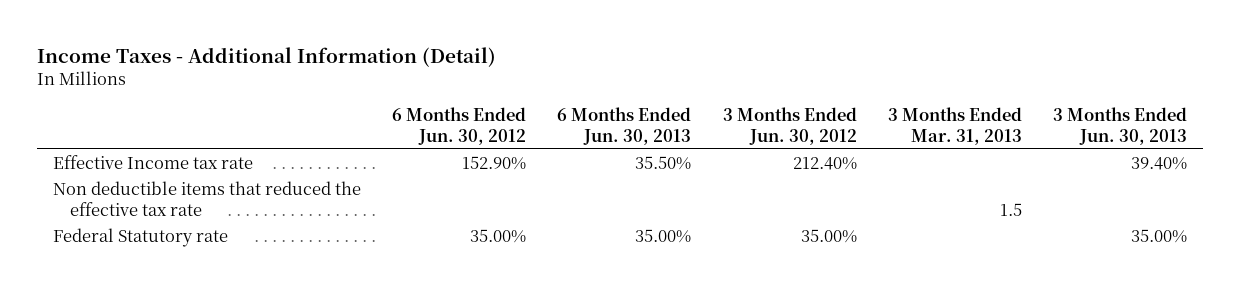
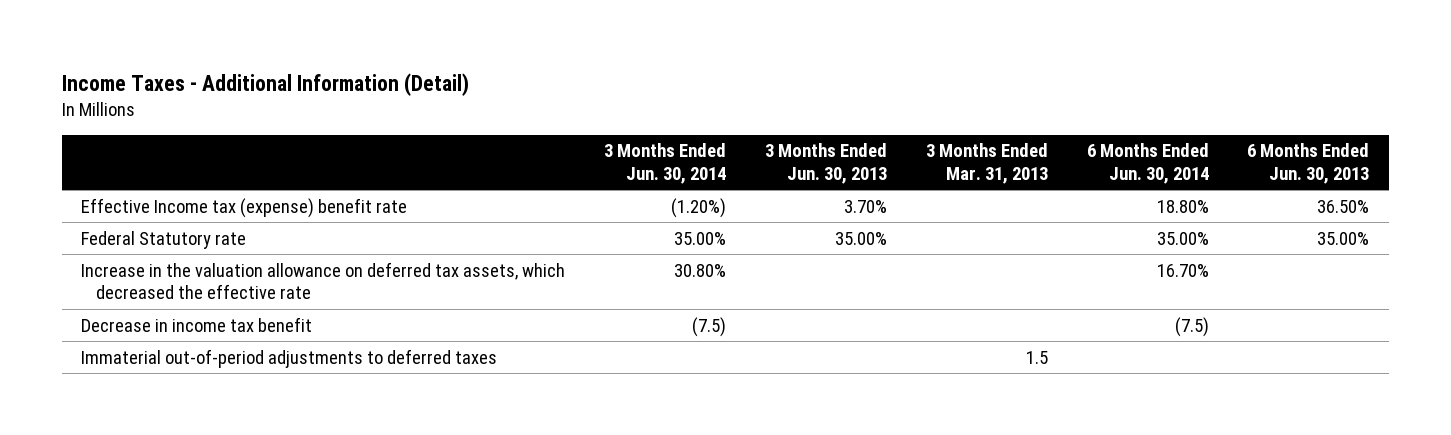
- | 6 Months Ended Jun. 30, 2012 | 6 Months Ended Jun. 30, 2013 | 3 Months Ended Jun. 30, 2012 | 3 Months Ended Mar. 31, 2013 | 3 Months Ended Jun. 30, 2013
+ | 3 Months Ended Jun. 30, 2014 | 3 Months Ended Jun. 30, 2013 | 3 Months Ended Mar. 31, 2013 | 6 Months Ended Jun. 30, 2014 | 6 Months Ended Jun. 30, 2013
- Effective Income tax rate | 152.90% | 35.50% | 212.40% | | 39.40%
- Non deductible items that reduced the effective tax rate | | | | 1.5 |
+ Effective Income tax (expense) benefit rate | (1.20%) | 3.70% | | 18.80% | 36.50%
+ Increase in the valuation allowance on deferred tax assets, which decreased the effective rate | 30.80% | | | 16.70% |
+ Decrease in income tax benefit | (7.5) | | | (7.5) |
+ Immaterial out-of-period adjustments to deferred taxes | | | 1.5 | |

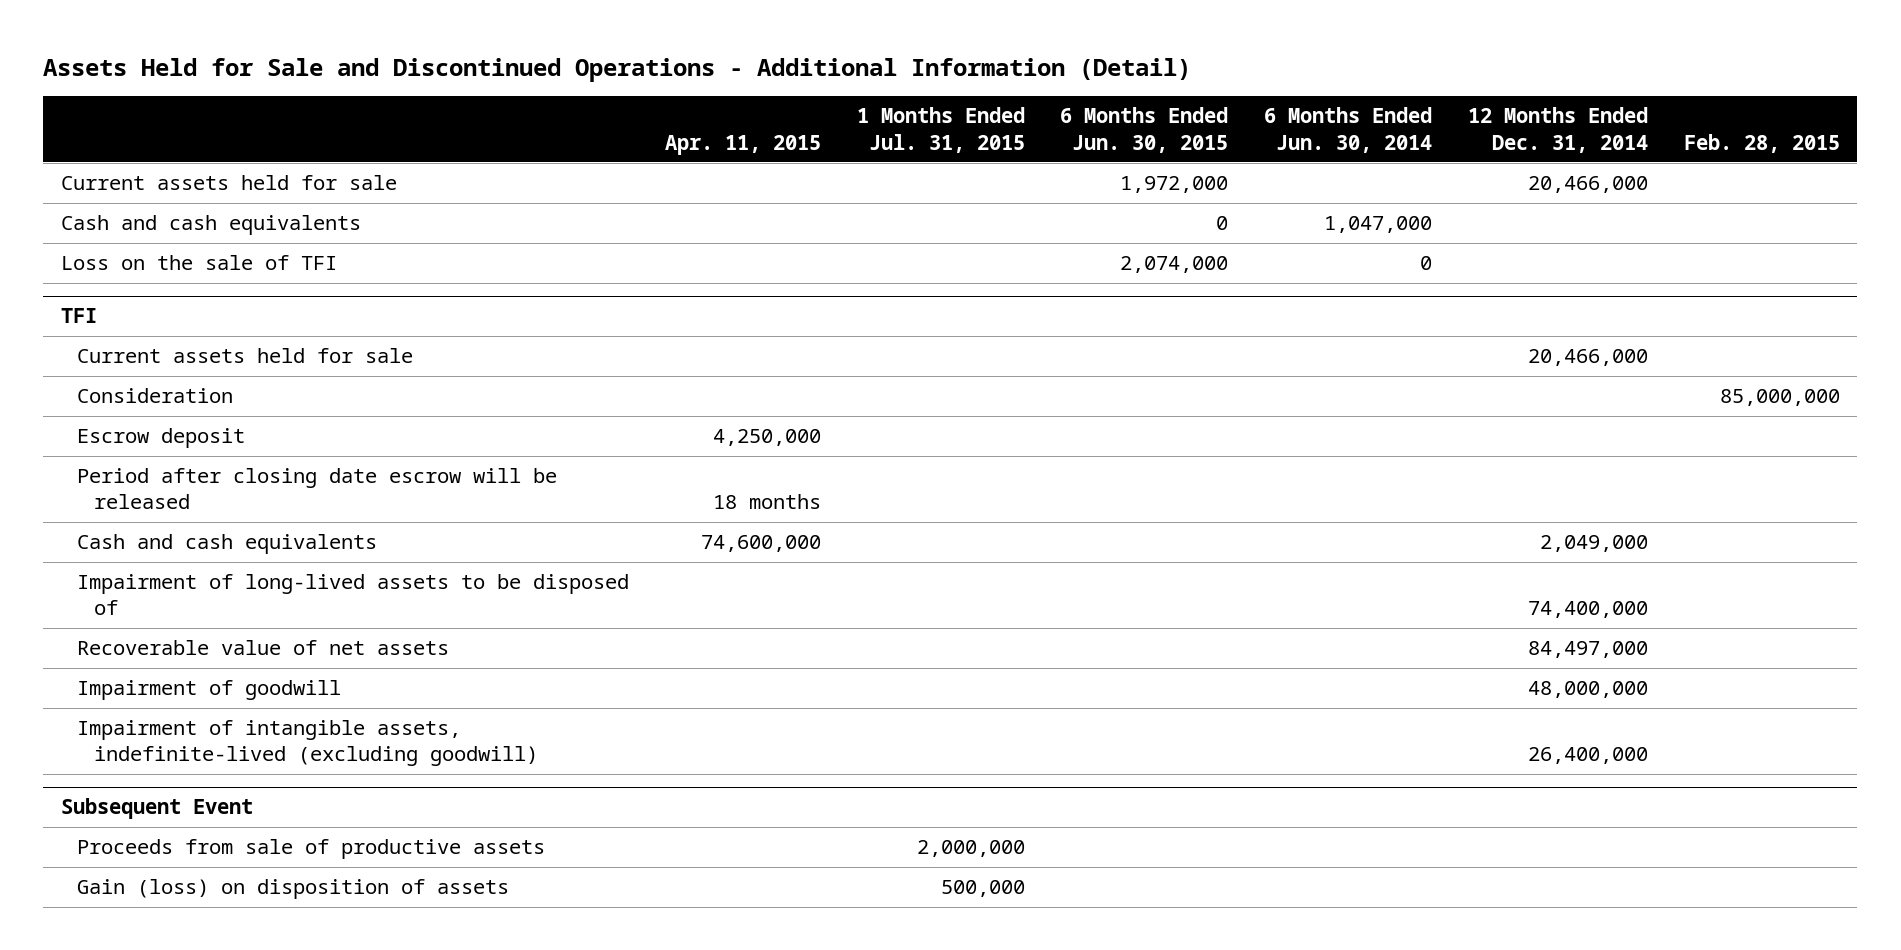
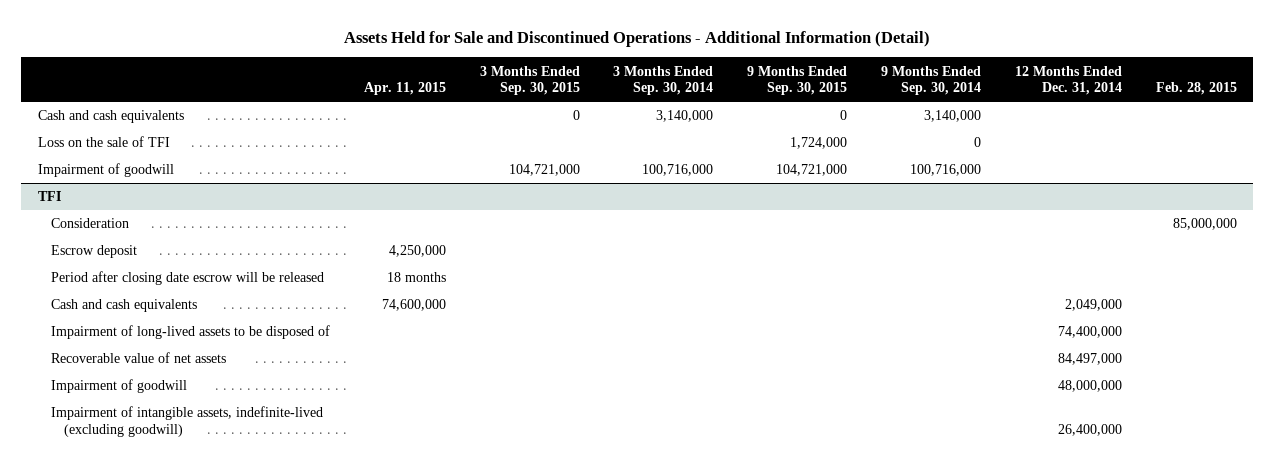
- | Apr. 11, 2015 | 1 Months Ended Jul. 31, 2015 | 6 Months Ended Jun. 30, 2015 | 6 Months Ended Jun. 30, 2014 | 12 Months Ended Dec. 31, 2014 | Feb. 28, 2015
+ | Apr. 11, 2015 | 3 Months Ended Sep. 30, 2015 | 3 Months Ended Sep. 30, 2014 | 9 Months Ended Sep. 30, 2015 | 9 Months Ended Sep. 30, 2014 | 12 Months Ended Dec. 31, 2014 | Feb. 28, 2015
- Current assets held for sale | | | 1,972,000 | | 20,466,000 |
+ Impairment of goodwill | | 104,721,000 | 100,716,000 | 104,721,000 | 100,716,000 | |
@ TFI
- Current assets held for sale | | | | | 20,466,000 |
- Subsequent Event
- Proceeds from sale of productive assets | | 2,000,000 | | | |
- Gain (loss) on disposition of assets | | 500,000 | | | |

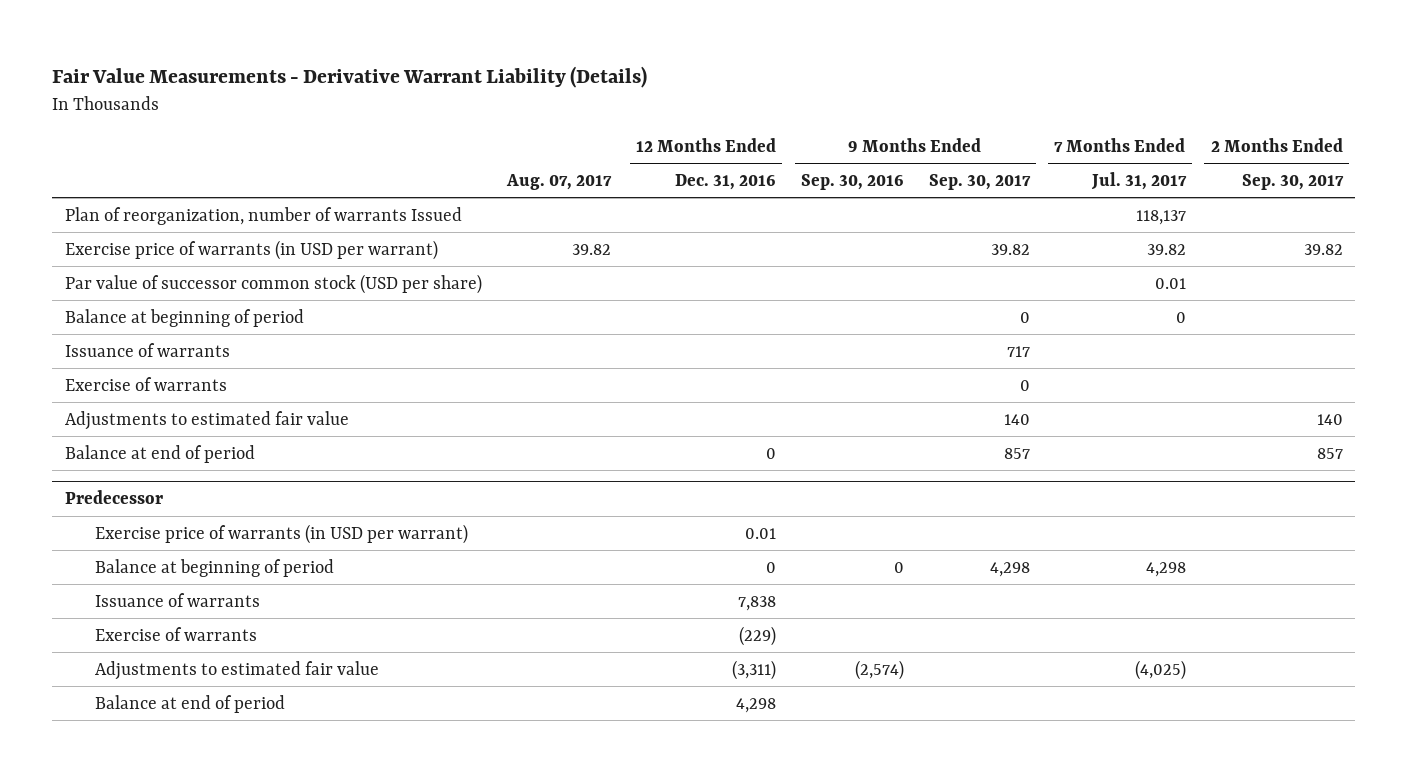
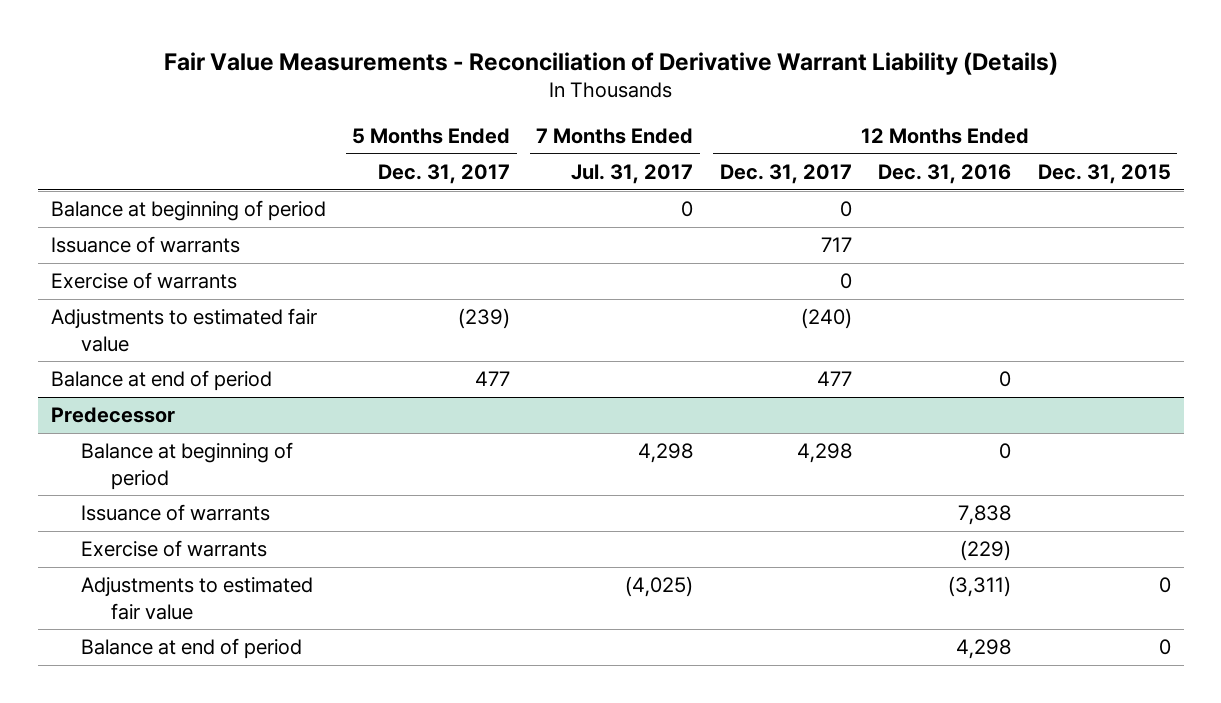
- Fair Value Measurements - Derivative Warrant Liability (Details)
+ Fair Value Measurements - Reconciliation of Derivative Warrant Liability (Details)
- | Aug. 07, 2017 | 12 Months Ended Dec. 31, 2016 | 9 Months Ended Sep. 30, 2016 | 9 Months Ended Sep. 30, 2017 | 7 Months Ended Jul. 31, 2017 | 2 Months Ended Sep. 30, 2017
+ | 5 Months Ended Dec. 31, 2017 | 7 Months Ended Jul. 31, 2017 | 12 Months Ended Dec. 31, 2017 | 12 Months Ended Dec. 31, 2016 | 12 Months Ended Dec. 31, 2015
- Plan of reorganization, number of warrants Issued | | | | | 118,137 |
- Exercise price of warrants (in USD per warrant) | 39.82 | | | 39.82 | 39.82 | 39.82
- Par value of successor common stock (USD per share) | | | | | 0.01 |
@ Predecessor
- Exercise price of warrants (in USD per warrant) | | 0.01 | | | |

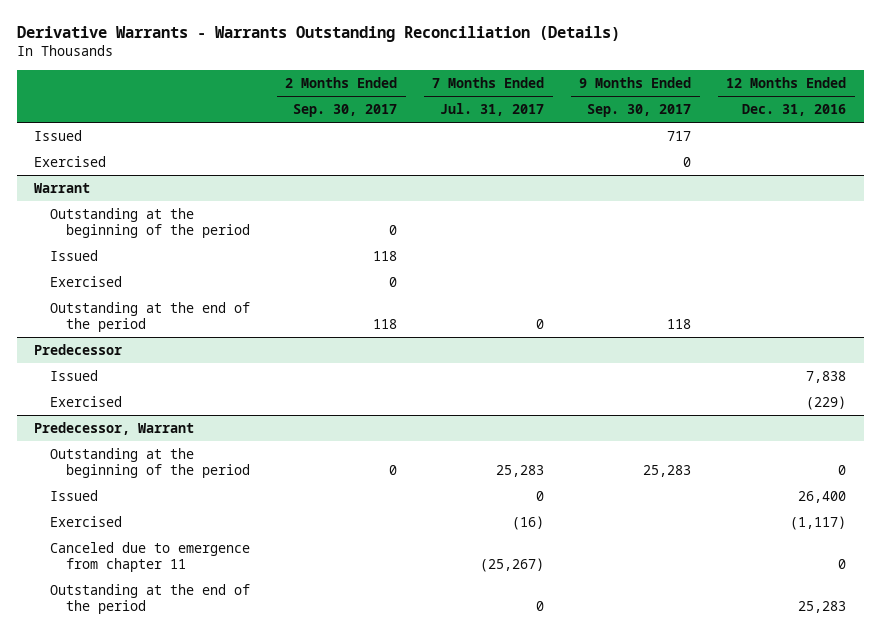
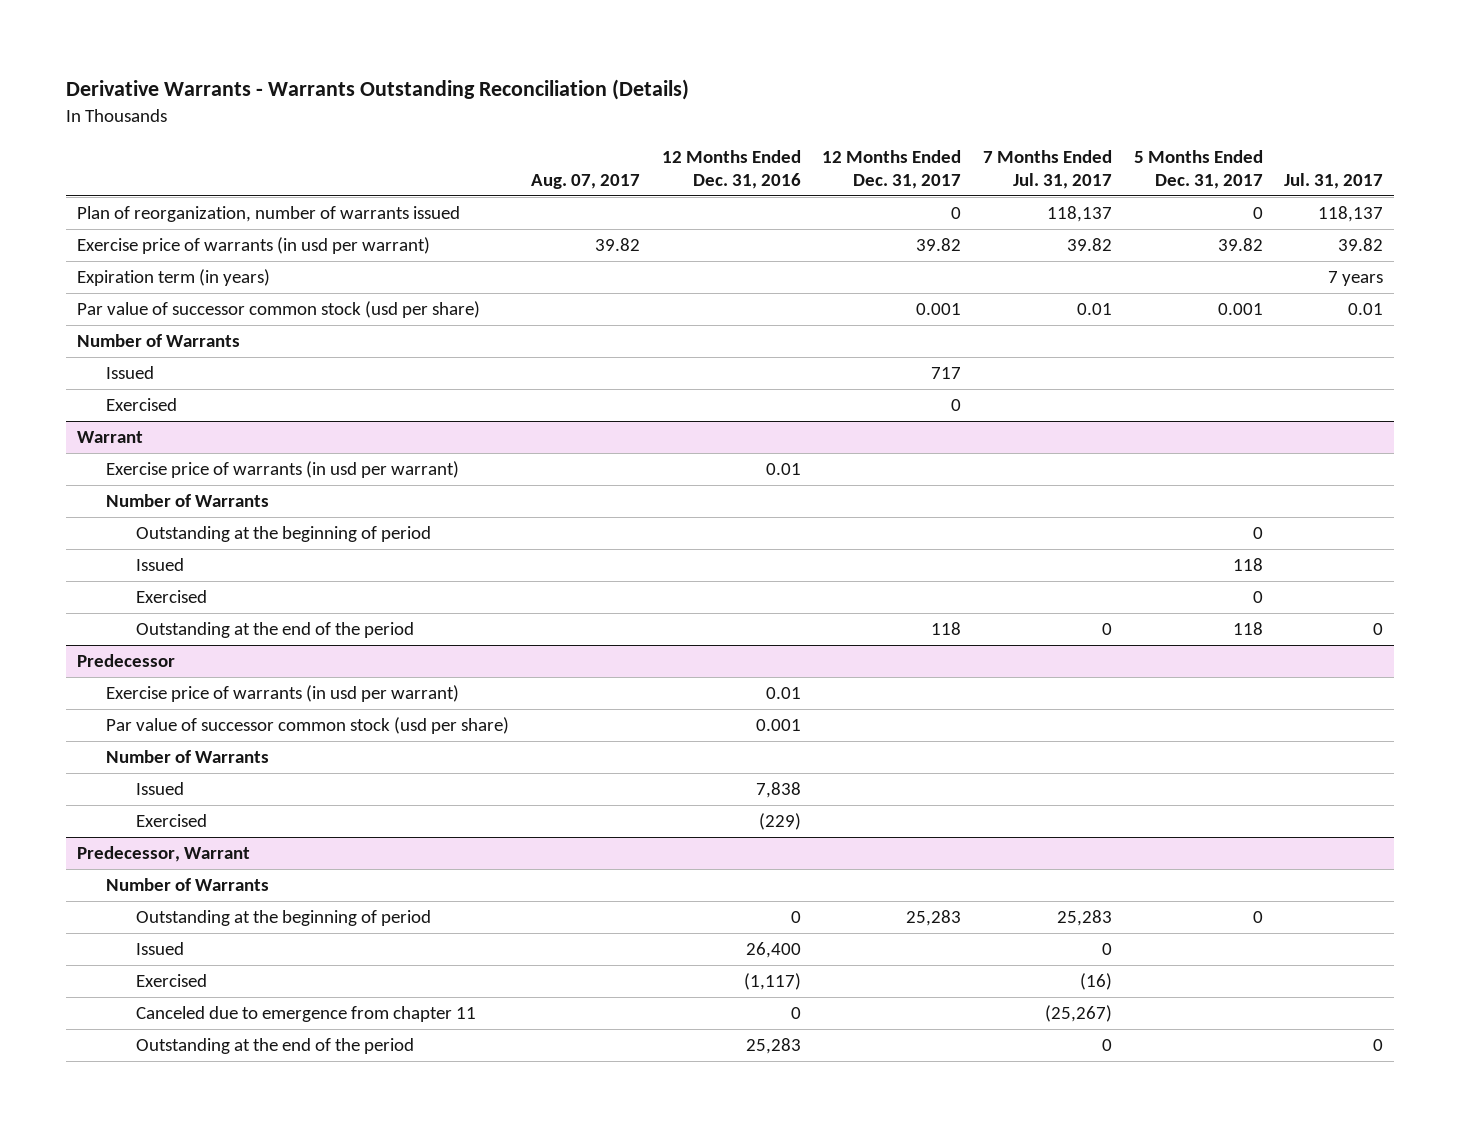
- | 2 Months Ended Sep. 30, 2017 | 7 Months Ended Jul. 31, 2017 | 9 Months Ended Sep. 30, 2017 | 12 Months Ended Dec. 31, 2016
+ | Aug. 07, 2017 | 12 Months Ended Dec. 31, 2016 | 12 Months Ended Dec. 31, 2017 | 7 Months Ended Jul. 31, 2017 | 5 Months Ended Dec. 31, 2017 | Jul. 31, 2017
+ Plan of reorganization, number of warrants issued | | | 0 | 118,137 | 0 | 118,137
+ Exercise price of warrants (in usd per warrant) | 39.82 | | 39.82 | 39.82 | 39.82 | 39.82
+ Expiration term (in years) | | | | | | 7 years
+ Par value of successor common stock (usd per share) | | | 0.001 | 0.01 | 0.001 | 0.01
+ Number of Warrants
@ Warrant
- Outstanding at the beginning of the period | 0 | | |
+ Exercise price of warrants (in usd per warrant) | | 0.01 | | | |
+ Number of Warrants
+ Outstanding at the beginning of period | | | | | 0 |
@ Predecessor
+ Exercise price of warrants (in usd per warrant) | | 0.01 | | | |
+ Par value of successor common stock (usd per share) | | 0.001 | | | |
+ Number of Warrants
@ Predecessor, Warrant
- Outstanding at the beginning of the period | 0 | 25,283 | 25,283 | 0
+ Number of Warrants
+ Outstanding at the beginning of period | | 0 | 25,283 | 25,283 | 0 |

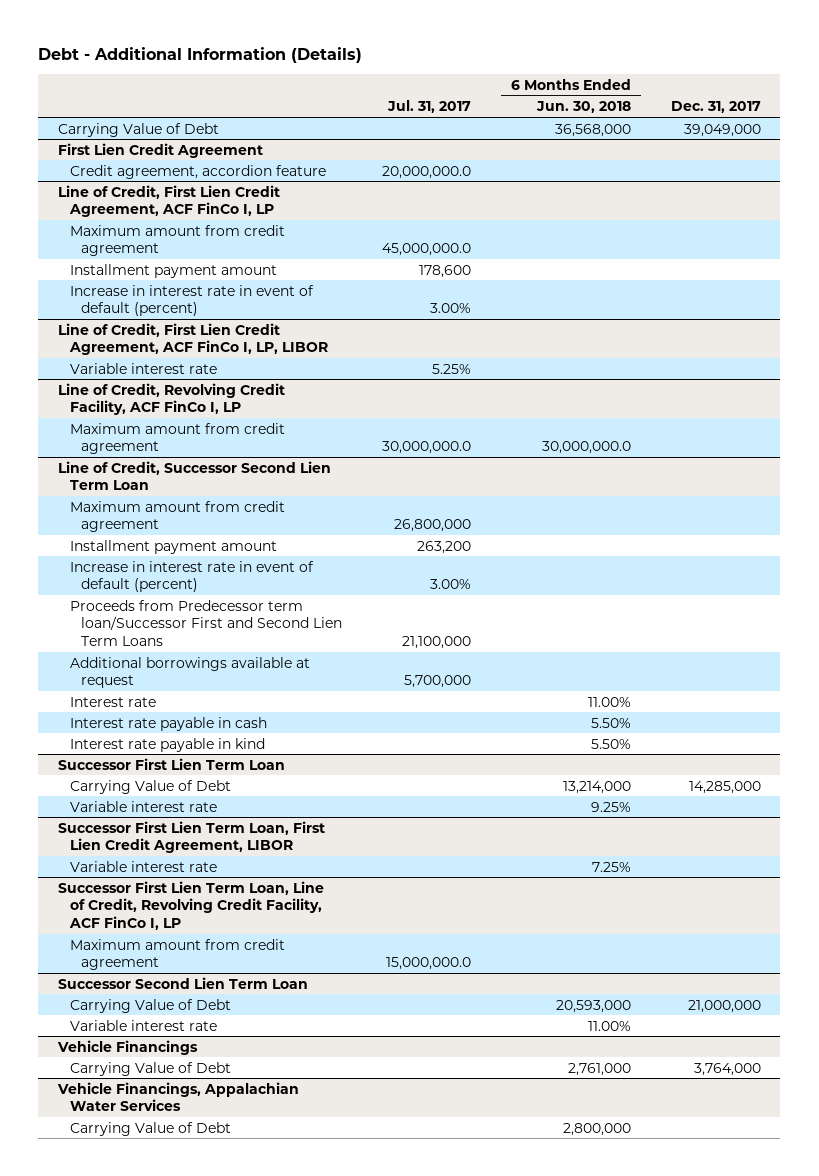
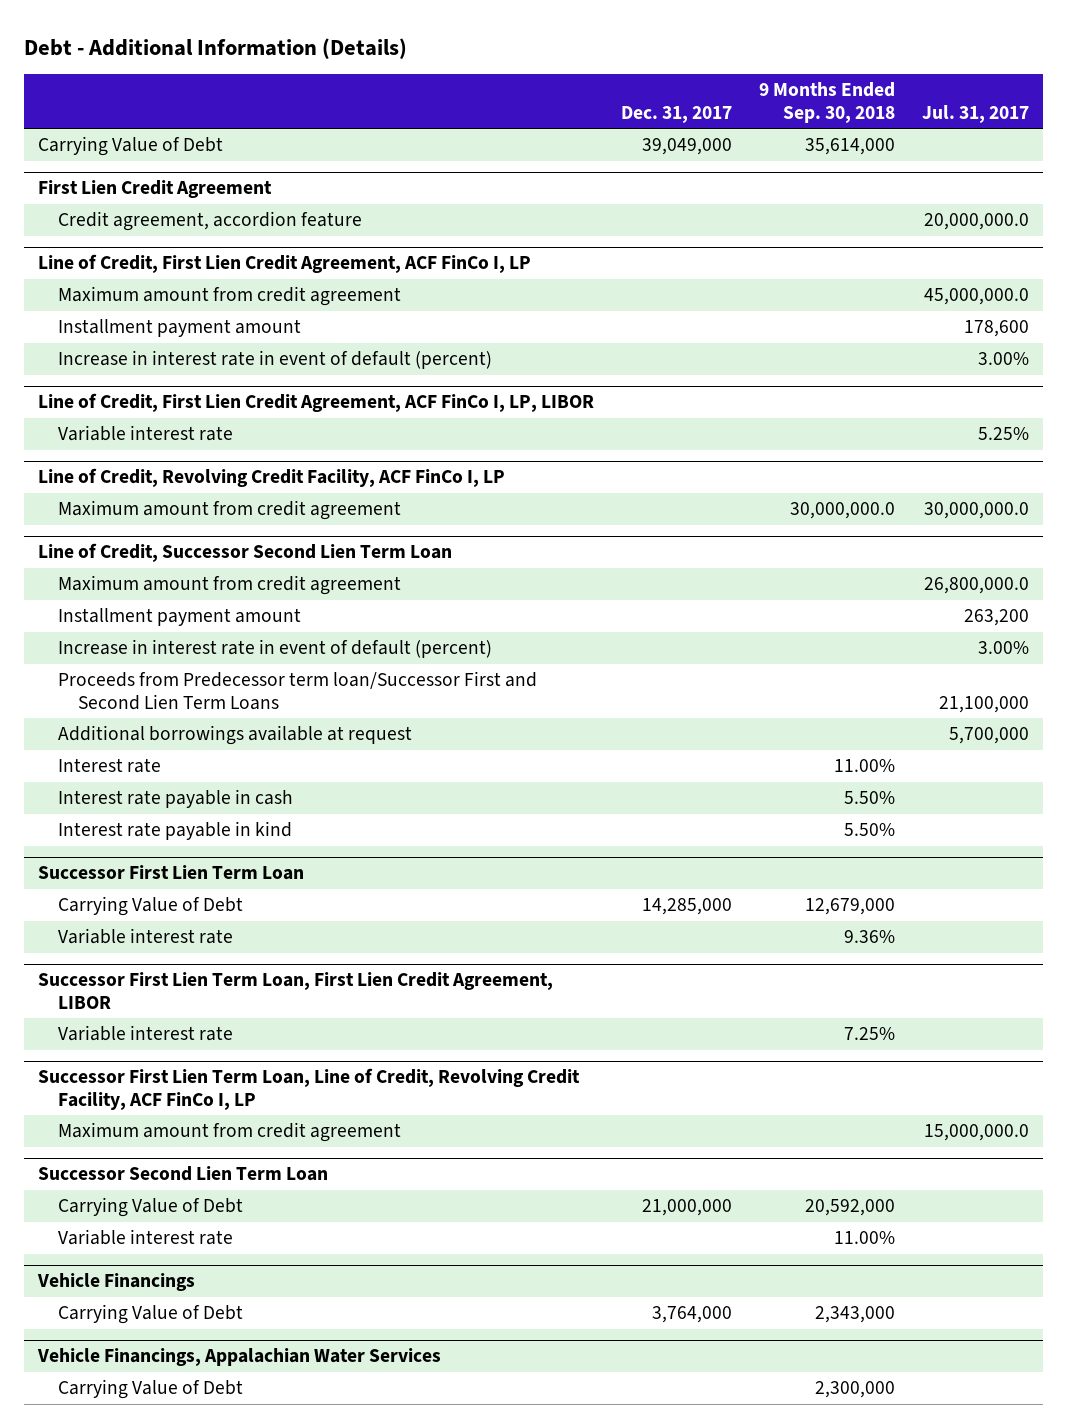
- | Jul. 31, 2017 | 6 Months Ended Jun. 30, 2018 | Dec. 31, 2017
+ | Dec. 31, 2017 | 9 Months Ended Sep. 30, 2018 | Jul. 31, 2017
@ Line of Credit, Successor Second Lien Term Loan
- Maximum amount from credit agreement | 26,800,000 | |
+ Maximum amount from credit agreement | | | 26,800,000.0

